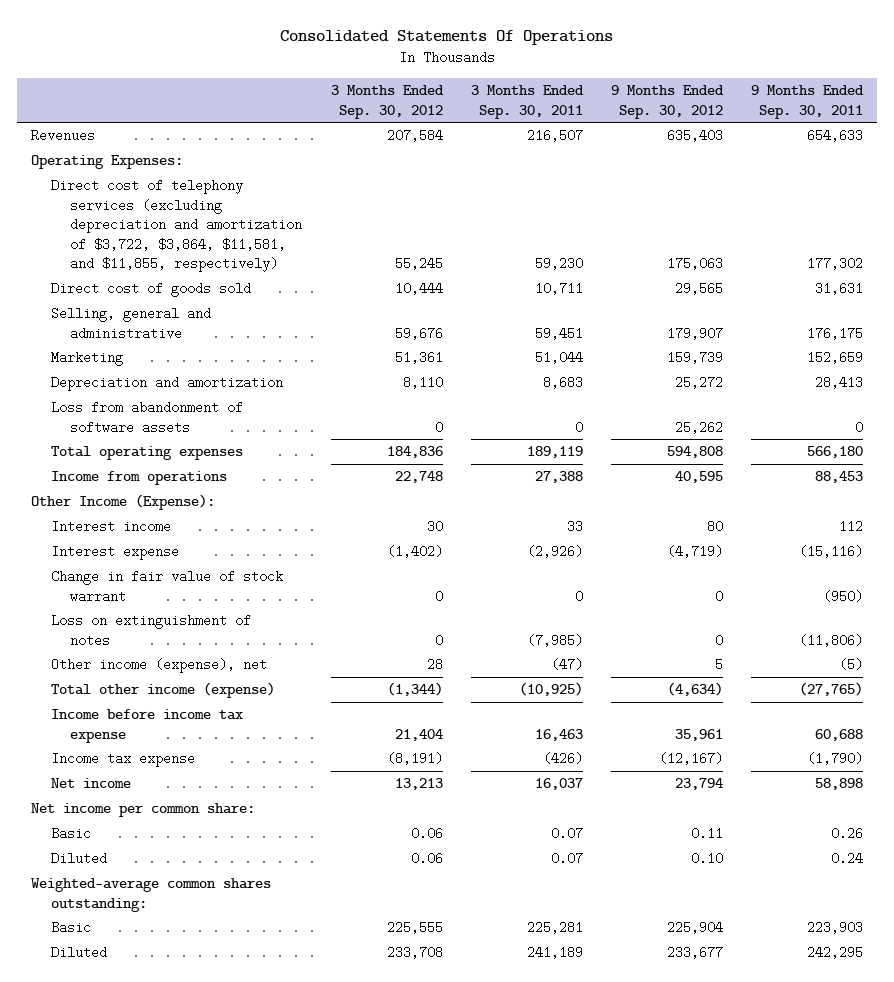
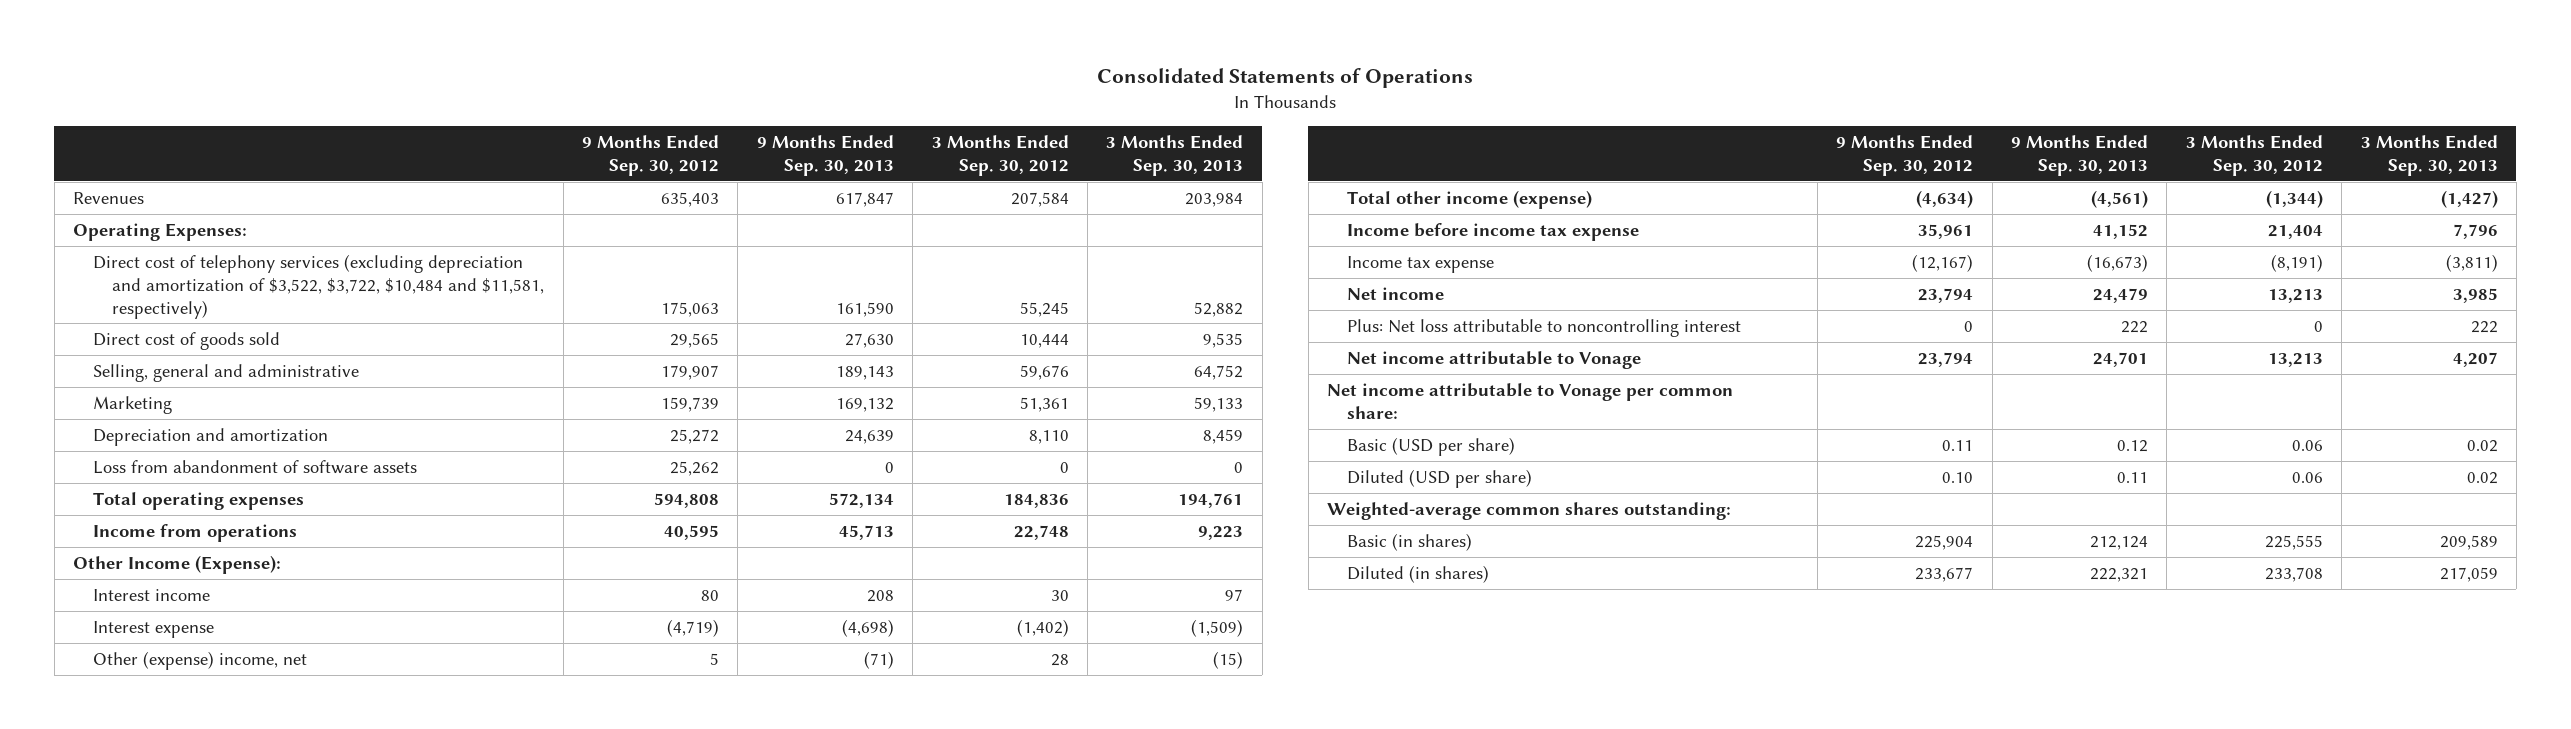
- Consolidated Statements Of Operations
+ Consolidated Statements of Operations
- | 3 Months Ended Sep. 30, 2012 | 3 Months Ended Sep. 30, 2011 | 9 Months Ended Sep. 30, 2012 | 9 Months Ended Sep. 30, 2011
+ | 9 Months Ended Sep. 30, 2012 | 9 Months Ended Sep. 30, 2013 | 3 Months Ended Sep. 30, 2012 | 3 Months Ended Sep. 30, 2013
- Direct cost of telephony services (excluding depreciation and amortization of $3,722, $3,864, $11,581, and $11,855, respectively) | 55,245 | 59,230 | 175,063 | 177,302
+ Direct cost of telephony services (excluding depreciation and amortization of $3,522, $3,722, $10,484 and $11,581, respectively) | 175,063 | 161,590 | 55,245 | 52,882
- Change in fair value of stock warrant | 0 | 0 | 0 | (950)
- Loss on extinguishment of notes | 0 | (7,985) | 0 | (11,806)
- Other income (expense), net | 28 | (47) | 5 | (5)
+ Other (expense) income, net | 5 | (71) | 28 | (15)
- Net income per common share:
- Basic | 0.06 | 0.07 | 0.11 | 0.26
- Diluted | 0.06 | 0.07 | 0.10 | 0.24
+ Plus: Net loss attributable to noncontrolling interest | 0 | 222 | 0 | 222
+ Net income attributable to Vonage | 23,794 | 24,701 | 13,213 | 4,207
+ Net income attributable to Vonage per common share:
+ Basic (USD per share) | 0.11 | 0.12 | 0.06 | 0.02
+ Diluted (USD per share) | 0.10 | 0.11 | 0.06 | 0.02
- Basic | 225,555 | 225,281 | 225,904 | 223,903
- Diluted | 233,708 | 241,189 | 233,677 | 242,295
+ Basic (in shares) | 225,904 | 212,124 | 225,555 | 209,589
+ Diluted (in shares) | 233,677 | 222,321 | 233,708 | 217,059

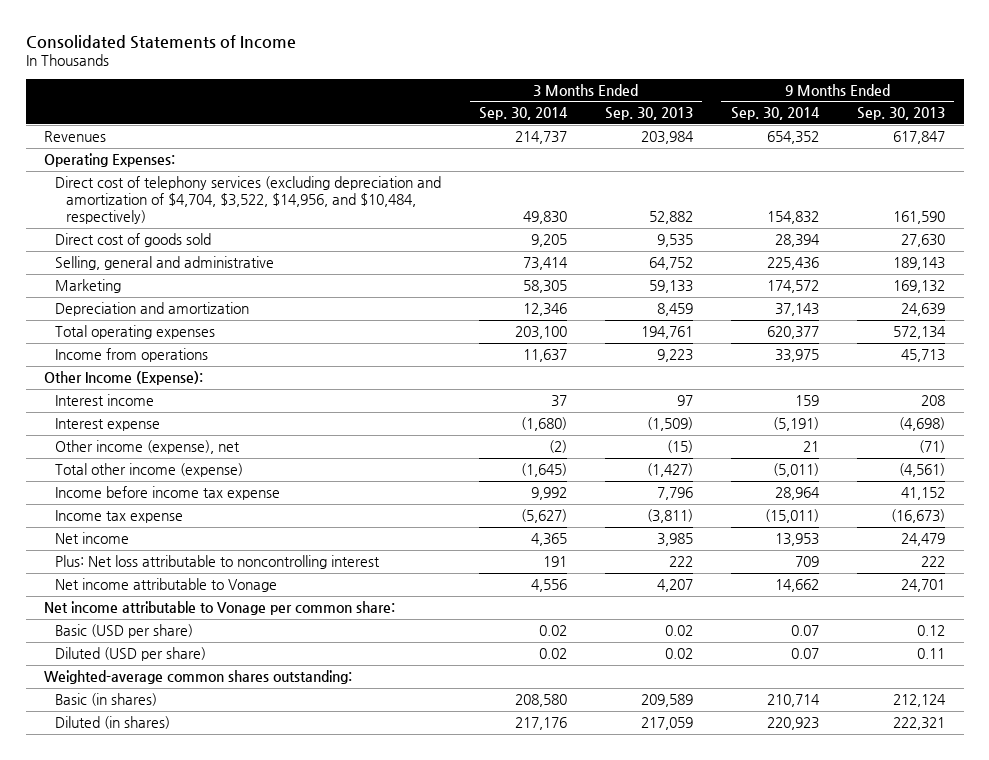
- Consolidated Statements of Operations
+ Consolidated Statements of Income
- | 9 Months Ended Sep. 30, 2012 | 9 Months Ended Sep. 30, 2013 | 3 Months Ended Sep. 30, 2012 | 3 Months Ended Sep. 30, 2013
+ | 3 Months Ended Sep. 30, 2014 | 3 Months Ended Sep. 30, 2013 | 9 Months Ended Sep. 30, 2014 | 9 Months Ended Sep. 30, 2013
- Direct cost of telephony services (excluding depreciation and amortization of $3,522, $3,722, $10,484 and $11,581, respectively) | 175,063 | 161,590 | 55,245 | 52,882
+ Direct cost of telephony services (excluding depreciation and amortization of $4,704, $3,522, $14,956, and $10,484, respectively) | 49,830 | 52,882 | 154,832 | 161,590
- Loss from abandonment of software assets | 25,262 | 0 | 0 | 0
- Other (expense) income, net | 5 | (71) | 28 | (15)
+ Other income (expense), net | (2) | (15) | 21 | (71)

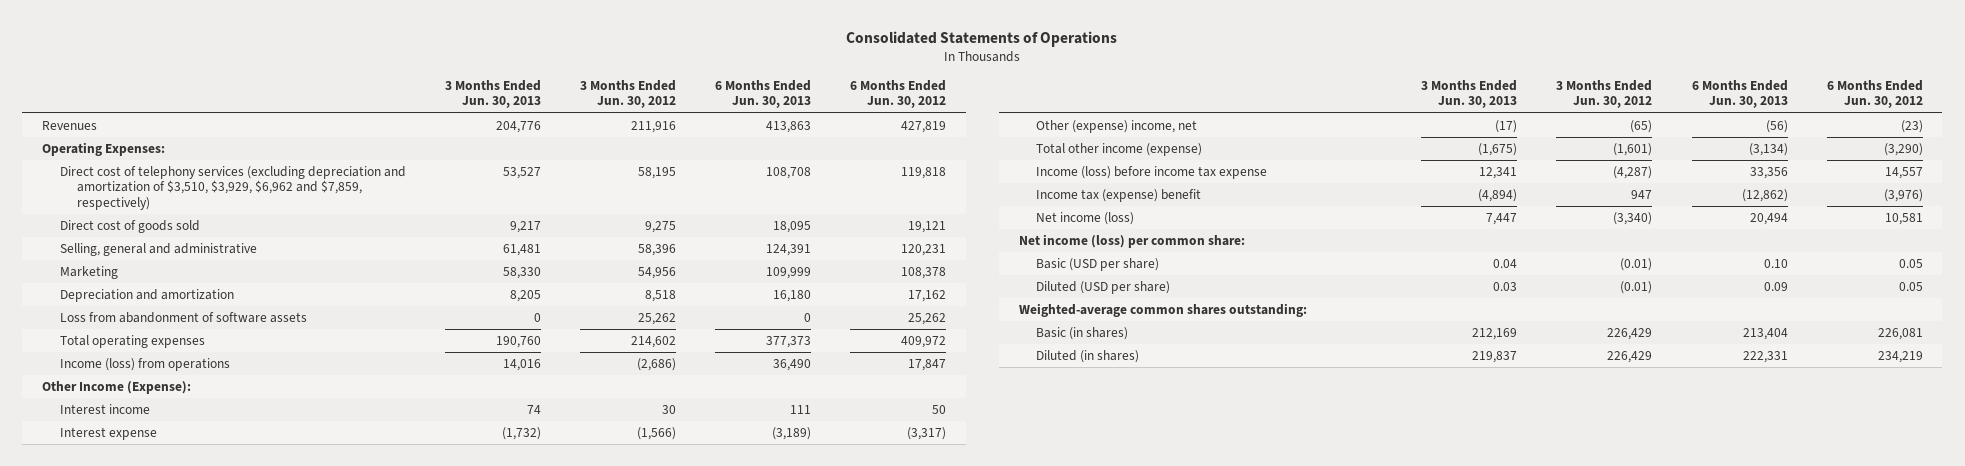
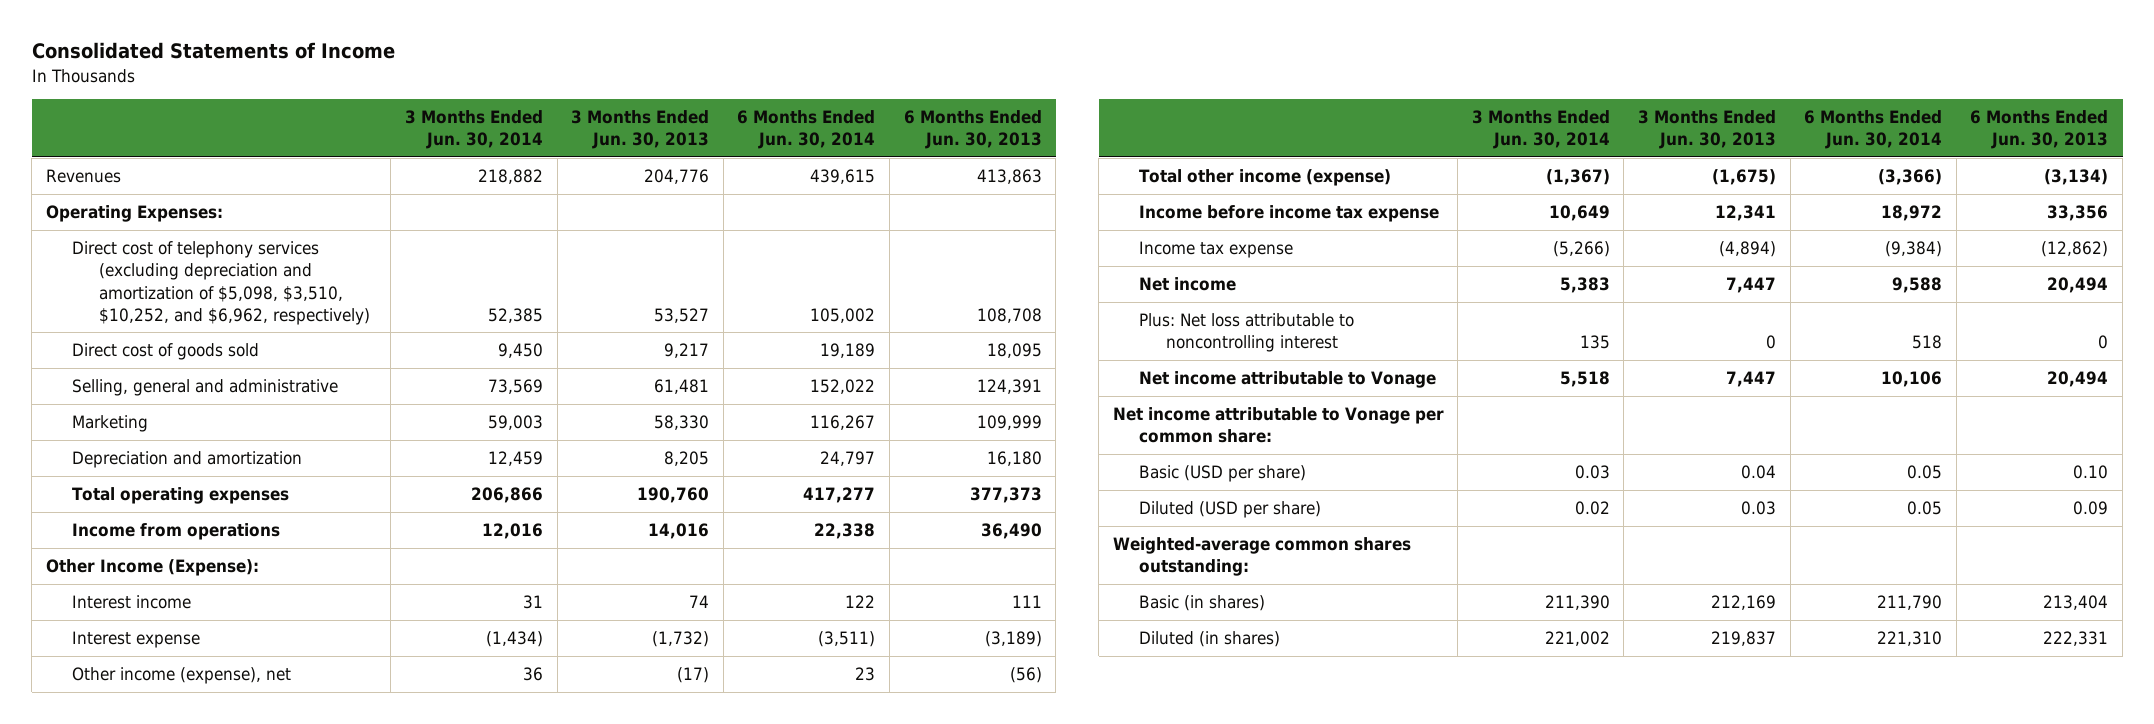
- Consolidated Statements of Operations
+ Consolidated Statements of Income
- | 3 Months Ended Jun. 30, 2013 | 3 Months Ended Jun. 30, 2012 | 6 Months Ended Jun. 30, 2013 | 6 Months Ended Jun. 30, 2012
+ | 3 Months Ended Jun. 30, 2014 | 3 Months Ended Jun. 30, 2013 | 6 Months Ended Jun. 30, 2014 | 6 Months Ended Jun. 30, 2013
- Direct cost of telephony services (excluding depreciation and amortization of $3,510, $3,929, $6,962 and $7,859, respectively) | 53,527 | 58,195 | 108,708 | 119,818
+ Direct cost of telephony services (excluding depreciation and amortization of $5,098, $3,510, $10,252, and $6,962, respectively) | 52,385 | 53,527 | 105,002 | 108,708
- Loss from abandonment of software assets | 0 | 25,262 | 0 | 25,262
- Income (loss) from operations | 14,016 | (2,686) | 36,490 | 17,847
+ Income from operations | 12,016 | 14,016 | 22,338 | 36,490
- Other (expense) income, net | (17) | (65) | (56) | (23)
+ Other income (expense), net | 36 | (17) | 23 | (56)
- Income (loss) before income tax expense | 12,341 | (4,287) | 33,356 | 14,557
- Income tax (expense) benefit | (4,894) | 947 | (12,862) | (3,976)
- Net income (loss) | 7,447 | (3,340) | 20,494 | 10,581
- Net income (loss) per common share:
+ Income before income tax expense | 10,649 | 12,341 | 18,972 | 33,356
+ Income tax expense | (5,266) | (4,894) | (9,384) | (12,862)
+ Net income | 5,383 | 7,447 | 9,588 | 20,494
+ Plus: Net loss attributable to noncontrolling interest | 135 | 0 | 518 | 0
+ Net income attributable to Vonage | 5,518 | 7,447 | 10,106 | 20,494
+ Net income attributable to Vonage per common share:

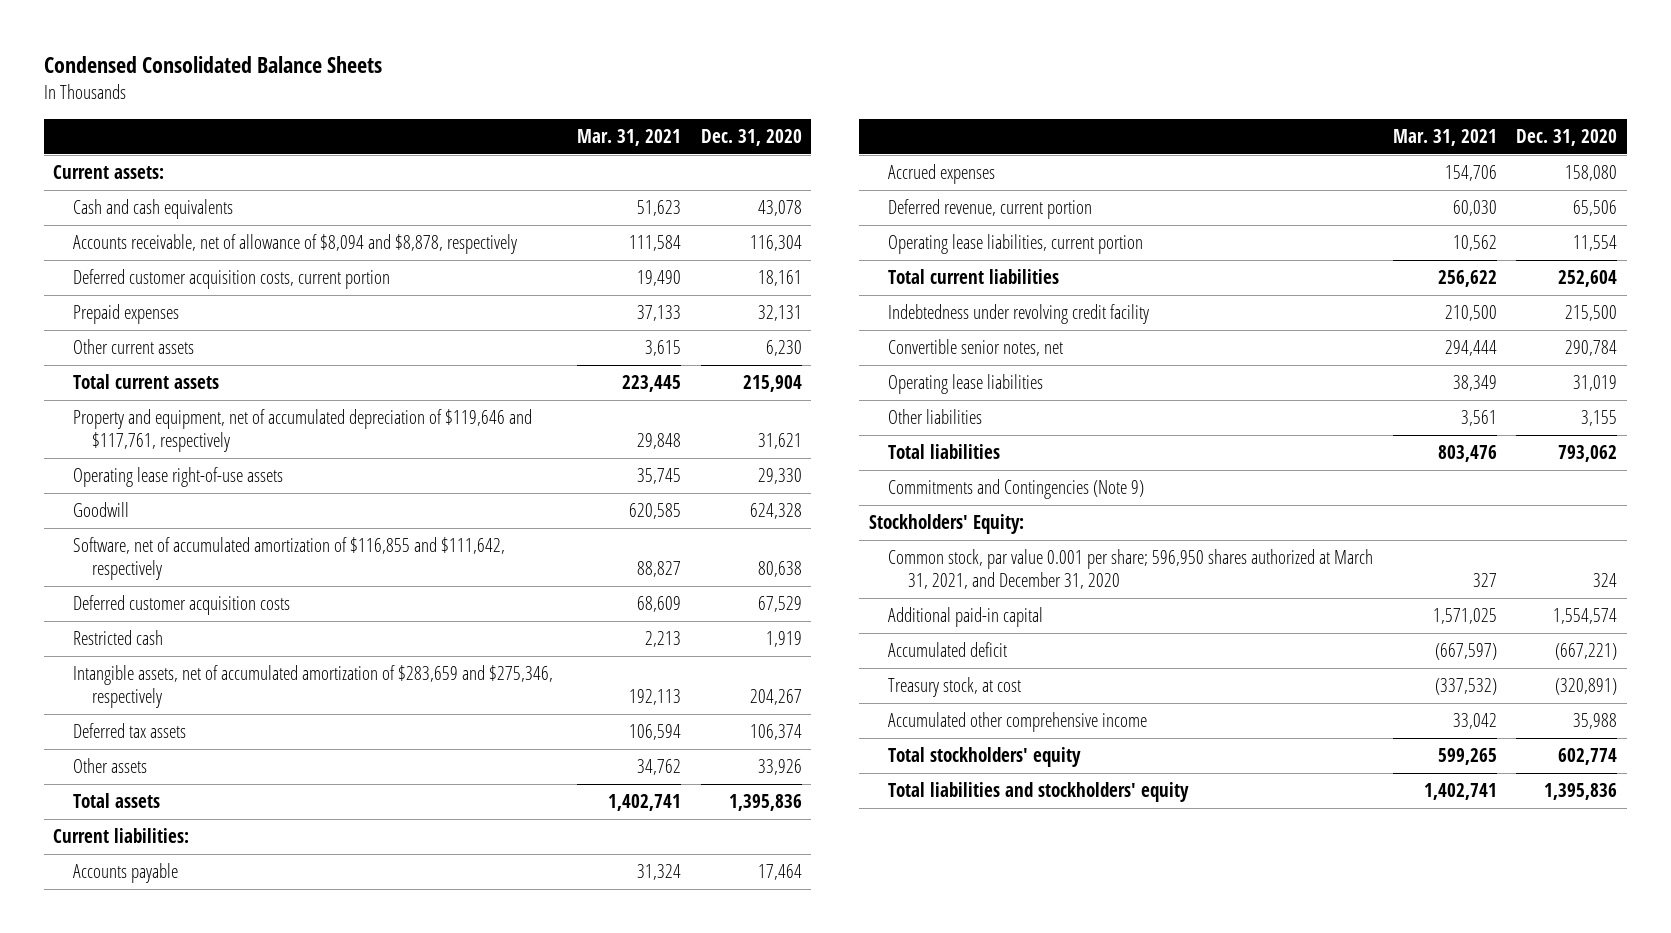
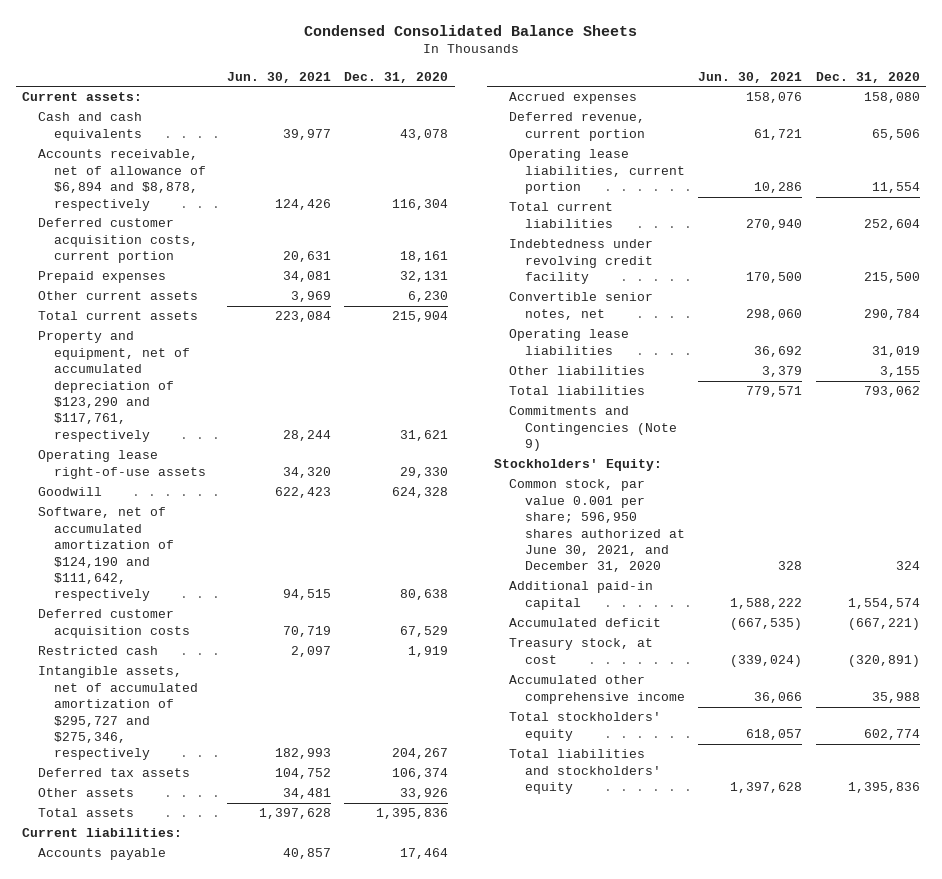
- | Mar. 31, 2021 | Dec. 31, 2020
+ | Jun. 30, 2021 | Dec. 31, 2020
- Accounts receivable, net of allowance of $8,094 and $8,878, respectively | 111,584 | 116,304
+ Accounts receivable, net of allowance of $6,894 and $8,878, respectively | 124,426 | 116,304
- Property and equipment, net of accumulated depreciation of $119,646 and $117,761, respectively | 29,848 | 31,621
+ Property and equipment, net of accumulated depreciation of $123,290 and $117,761, respectively | 28,244 | 31,621
- Software, net of accumulated amortization of $116,855 and $111,642, respectively | 88,827 | 80,638
+ Software, net of accumulated amortization of $124,190 and $111,642, respectively | 94,515 | 80,638
- Intangible assets, net of accumulated amortization of $283,659 and $275,346, respectively | 192,113 | 204,267
+ Intangible assets, net of accumulated amortization of $295,727 and $275,346, respectively | 182,993 | 204,267
- Common stock, par value 0.001 per share; 596,950 shares authorized at March 31, 2021, and December 31, 2020 | 327 | 324
+ Common stock, par value 0.001 per share; 596,950 shares authorized at June 30, 2021, and December 31, 2020 | 328 | 324

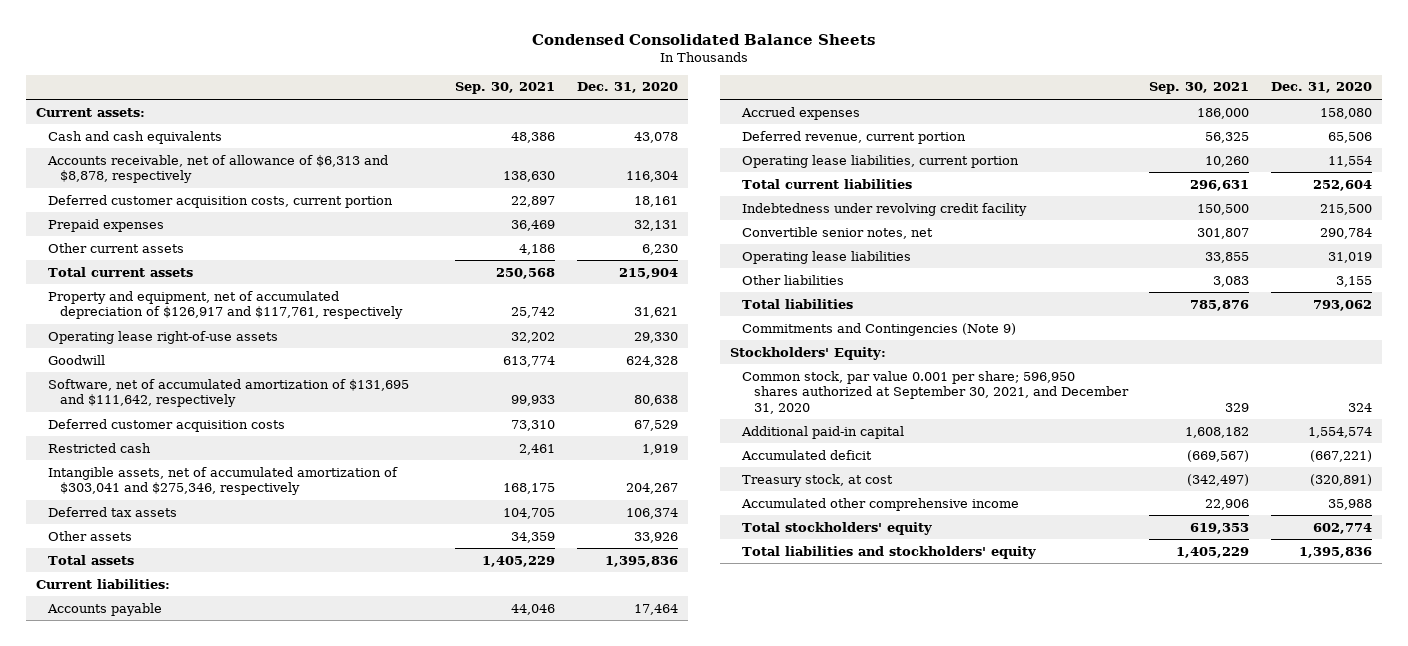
- | Jun. 30, 2021 | Dec. 31, 2020
+ | Sep. 30, 2021 | Dec. 31, 2020
- Accounts receivable, net of allowance of $6,894 and $8,878, respectively | 124,426 | 116,304
+ Accounts receivable, net of allowance of $6,313 and $8,878, respectively | 138,630 | 116,304
- Property and equipment, net of accumulated depreciation of $123,290 and $117,761, respectively | 28,244 | 31,621
+ Property and equipment, net of accumulated depreciation of $126,917 and $117,761, respectively | 25,742 | 31,621
- Software, net of accumulated amortization of $124,190 and $111,642, respectively | 94,515 | 80,638
+ Software, net of accumulated amortization of $131,695 and $111,642, respectively | 99,933 | 80,638
- Intangible assets, net of accumulated amortization of $295,727 and $275,346, respectively | 182,993 | 204,267
+ Intangible assets, net of accumulated amortization of $303,041 and $275,346, respectively | 168,175 | 204,267
- Common stock, par value 0.001 per share; 596,950 shares authorized at June 30, 2021, and December 31, 2020 | 328 | 324
+ Common stock, par value 0.001 per share; 596,950 shares authorized at September 30, 2021, and December 31, 2020 | 329 | 324

